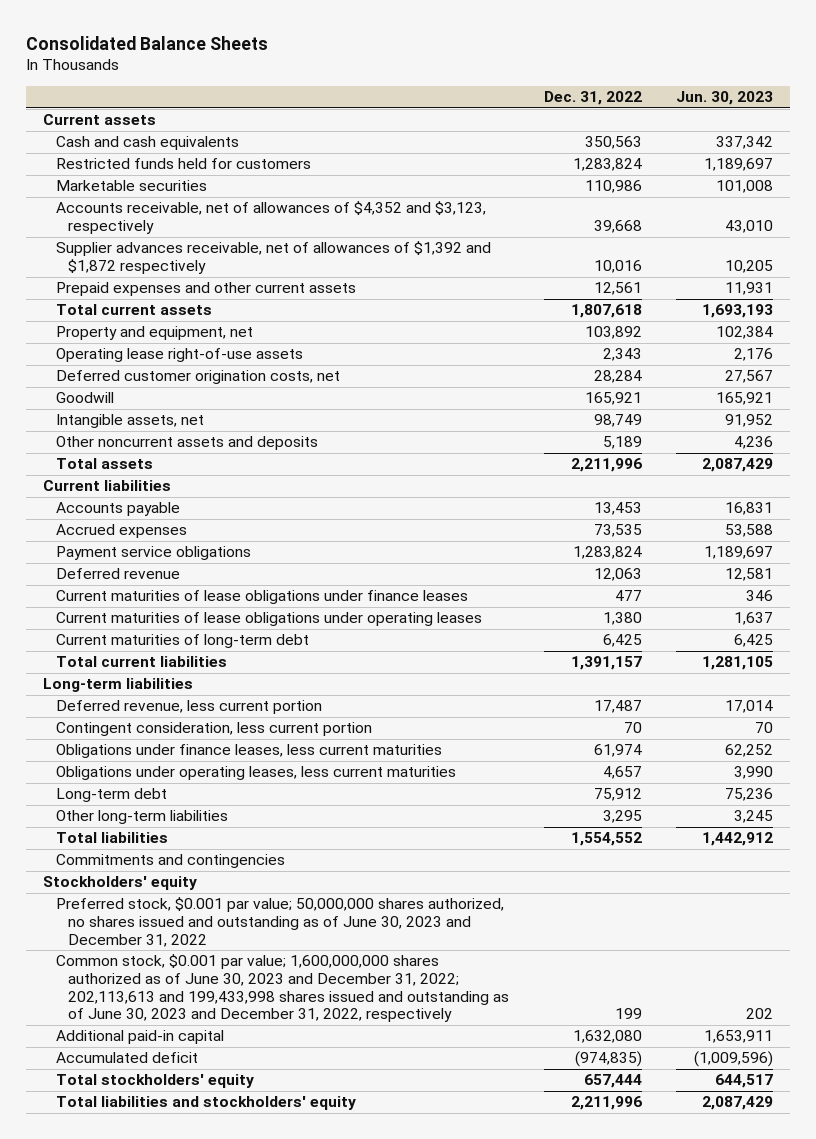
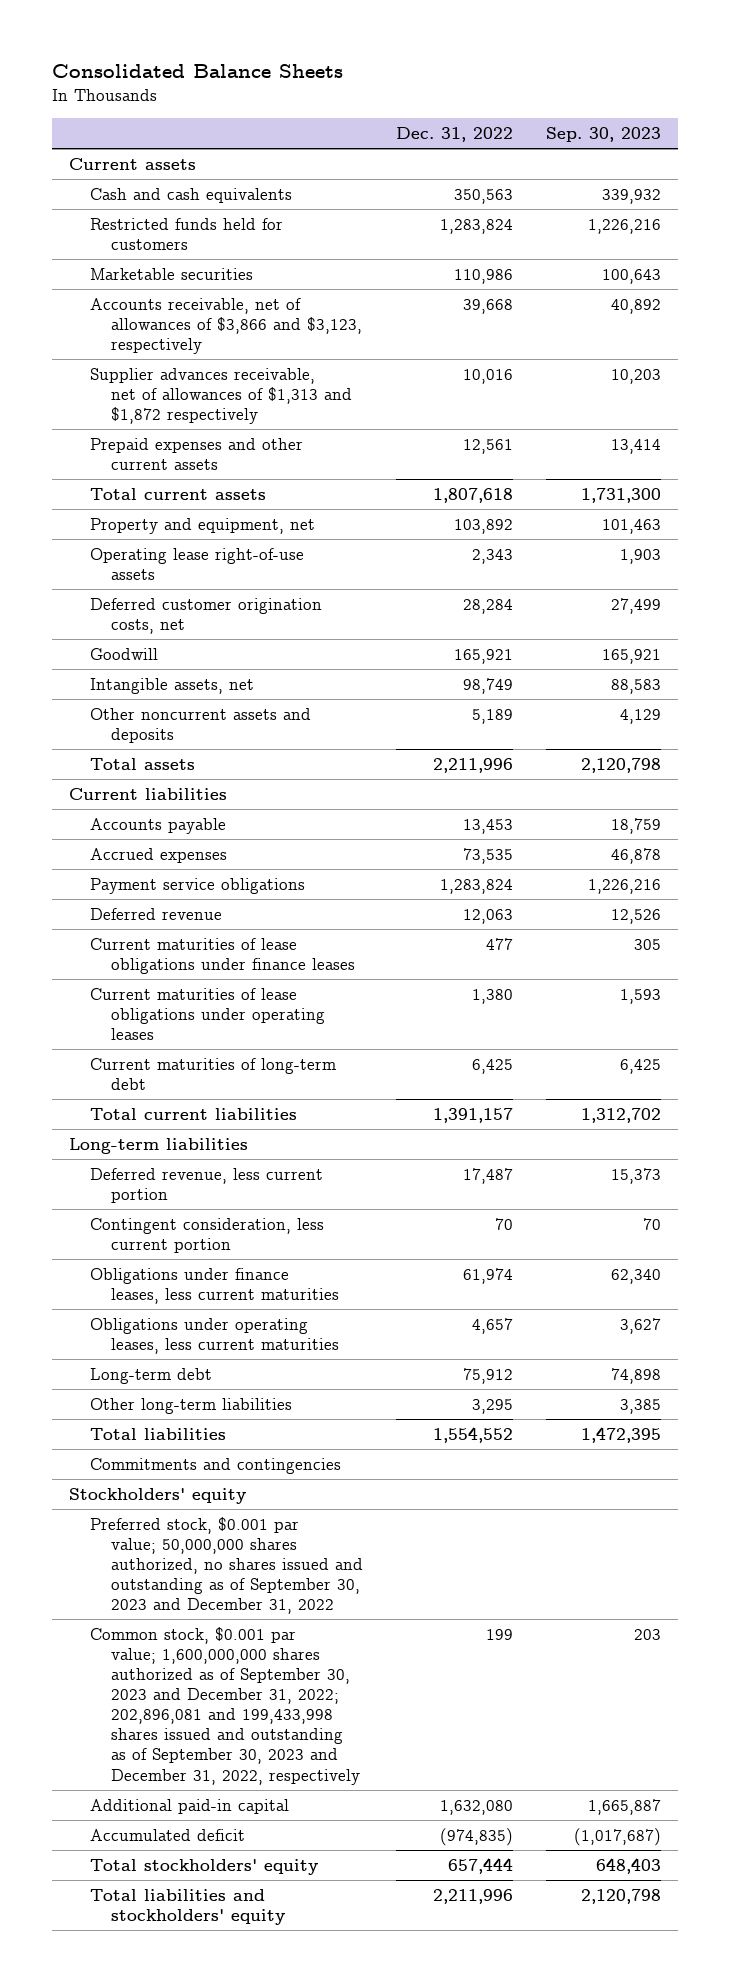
- | Dec. 31, 2022 | Jun. 30, 2023
+ | Dec. 31, 2022 | Sep. 30, 2023
- Accounts receivable, net of allowances of $4,352 and $3,123, respectively | 39,668 | 43,010
- Supplier advances receivable, net of allowances of $1,392 and $1,872 respectively | 10,016 | 10,205
+ Accounts receivable, net of allowances of $3,866 and $3,123, respectively | 39,668 | 40,892
+ Supplier advances receivable, net of allowances of $1,313 and $1,872 respectively | 10,016 | 10,203
- Preferred stock, $0.001 par value; 50,000,000 shares authorized, no shares issued and outstanding as of June 30, 2023 and December 31, 2022
- Common stock, $0.001 par value; 1,600,000,000 shares authorized as of June 30, 2023 and December 31, 2022; 202,113,613 and 199,433,998 shares issued and outstanding as of June 30, 2023 and December 31, 2022, respectively | 199 | 202
+ Preferred stock, $0.001 par value; 50,000,000 shares authorized, no shares issued and outstanding as of September 30, 2023 and December 31, 2022
+ Common stock, $0.001 par value; 1,600,000,000 shares authorized as of September 30, 2023 and December 31, 2022; 202,896,081 and 199,433,998 shares issued and outstanding as of September 30, 2023 and December 31, 2022, respectively | 199 | 203

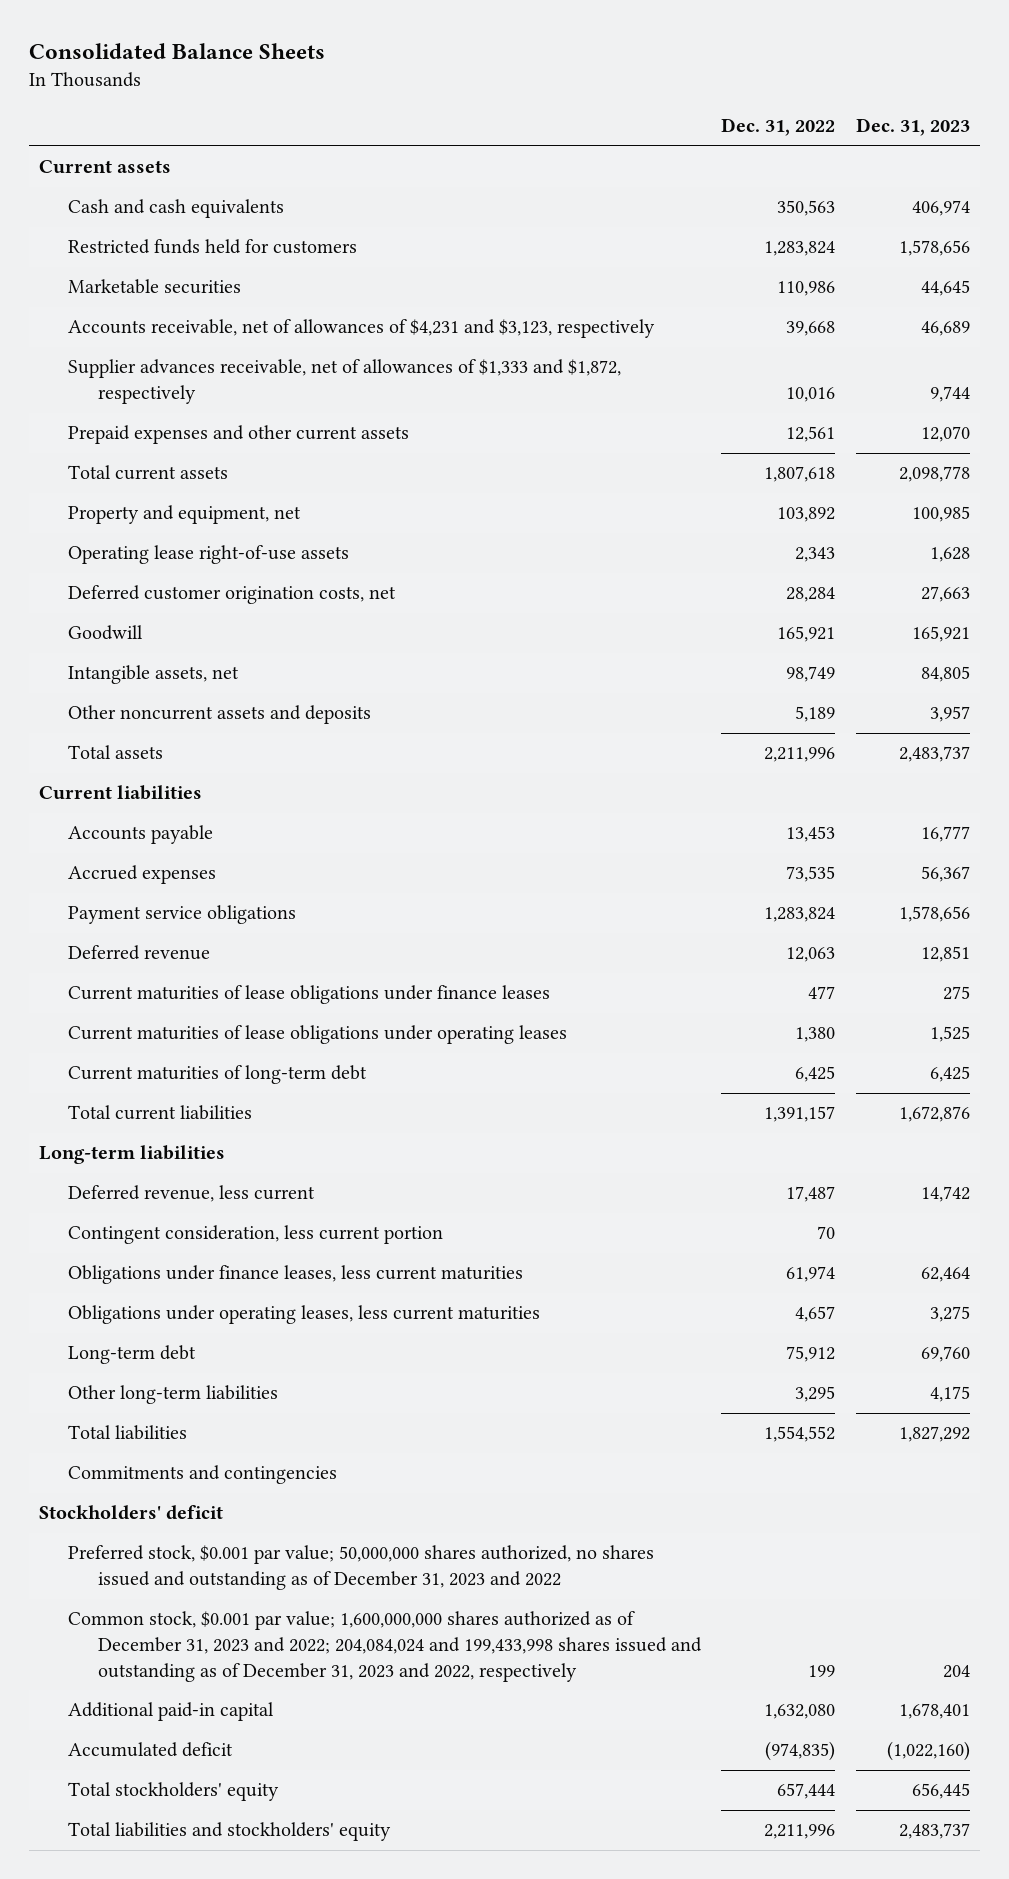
- | Dec. 31, 2022 | Sep. 30, 2023
+ | Dec. 31, 2022 | Dec. 31, 2023
- Accounts receivable, net of allowances of $3,866 and $3,123, respectively | 39,668 | 40,892
- Supplier advances receivable, net of allowances of $1,313 and $1,872 respectively | 10,016 | 10,203
+ Accounts receivable, net of allowances of $4,231 and $3,123, respectively | 39,668 | 46,689
+ Supplier advances receivable, net of allowances of $1,333 and $1,872, respectively | 10,016 | 9,744
- Deferred revenue, less current portion | 17,487 | 15,373
+ Deferred revenue, less current | 17,487 | 14,742
- Stockholders' equity
- Preferred stock, $0.001 par value; 50,000,000 shares authorized, no shares issued and outstanding as of September 30, 2023 and December 31, 2022
- Common stock, $0.001 par value; 1,600,000,000 shares authorized as of September 30, 2023 and December 31, 2022; 202,896,081 and 199,433,998 shares issued and outstanding as of September 30, 2023 and December 31, 2022, respectively | 199 | 203
+ Stockholders' deficit
+ Preferred stock, $0.001 par value; 50,000,000 shares authorized, no shares issued and outstanding as of December 31, 2023 and 2022
+ Common stock, $0.001 par value; 1,600,000,000 shares authorized as of December 31, 2023 and 2022; 204,084,024 and 199,433,998 shares issued and outstanding as of December 31, 2023 and 2022, respectively | 199 | 204

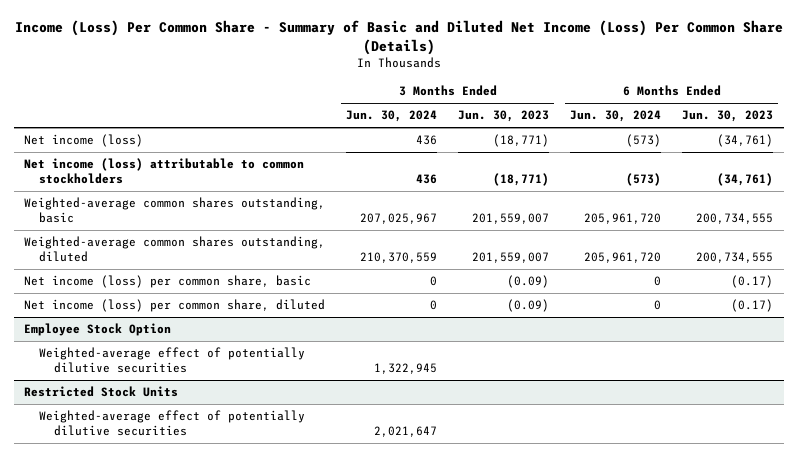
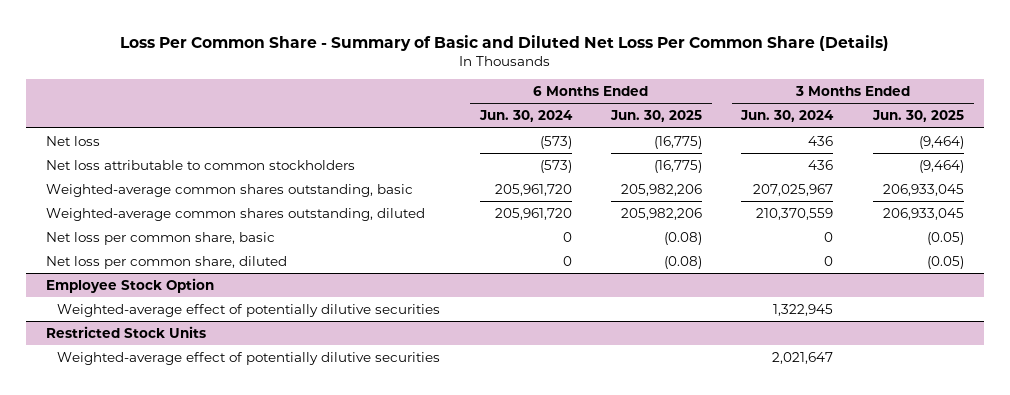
- Income (Loss) Per Common Share - Summary of Basic and Diluted Net Income (Loss) Per Common Share (Details)
+ Loss Per Common Share - Summary of Basic and Diluted Net Loss Per Common Share (Details)
- | 3 Months Ended Jun. 30, 2024 | 3 Months Ended Jun. 30, 2023 | 6 Months Ended Jun. 30, 2024 | 6 Months Ended Jun. 30, 2023
+ | 6 Months Ended Jun. 30, 2024 | 6 Months Ended Jun. 30, 2025 | 3 Months Ended Jun. 30, 2024 | 3 Months Ended Jun. 30, 2025
- Net income (loss) | 436 | (18,771) | (573) | (34,761)
- Net income (loss) attributable to common stockholders | 436 | (18,771) | (573) | (34,761)
+ Net loss | (573) | (16,775) | 436 | (9,464)
+ Net loss attributable to common stockholders | (573) | (16,775) | 436 | (9,464)
- Net income (loss) per common share, basic | 0 | (0.09) | 0 | (0.17)
- Net income (loss) per common share, diluted | 0 | (0.09) | 0 | (0.17)
+ Net loss per common share, basic | 0 | (0.08) | 0 | (0.05)
+ Net loss per common share, diluted | 0 | (0.08) | 0 | (0.05)

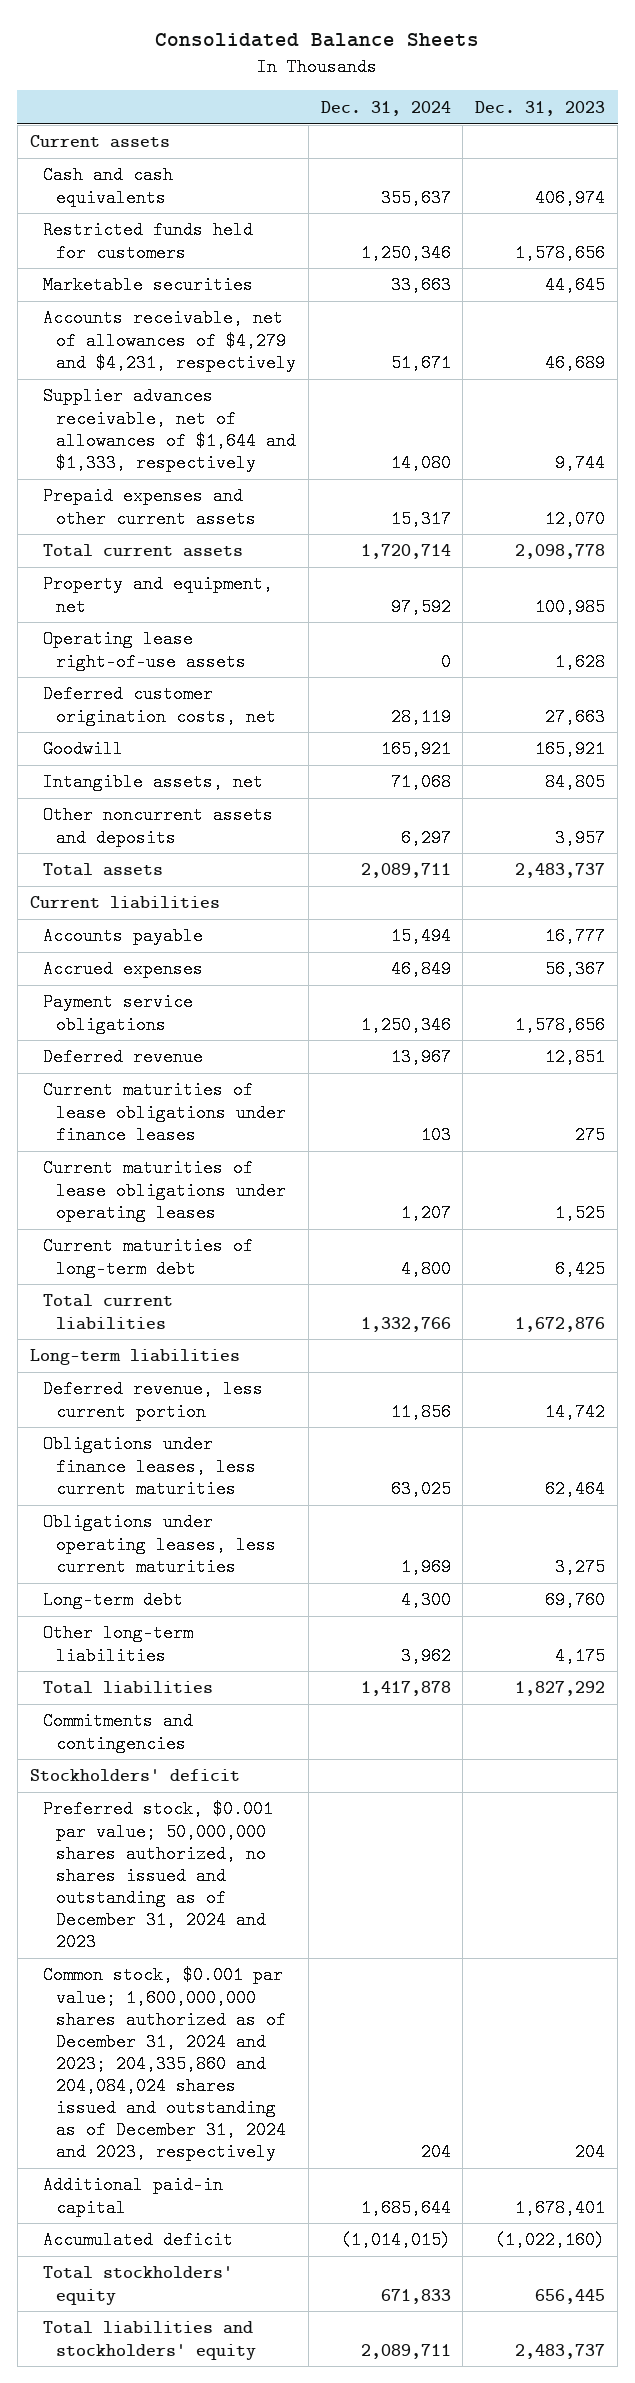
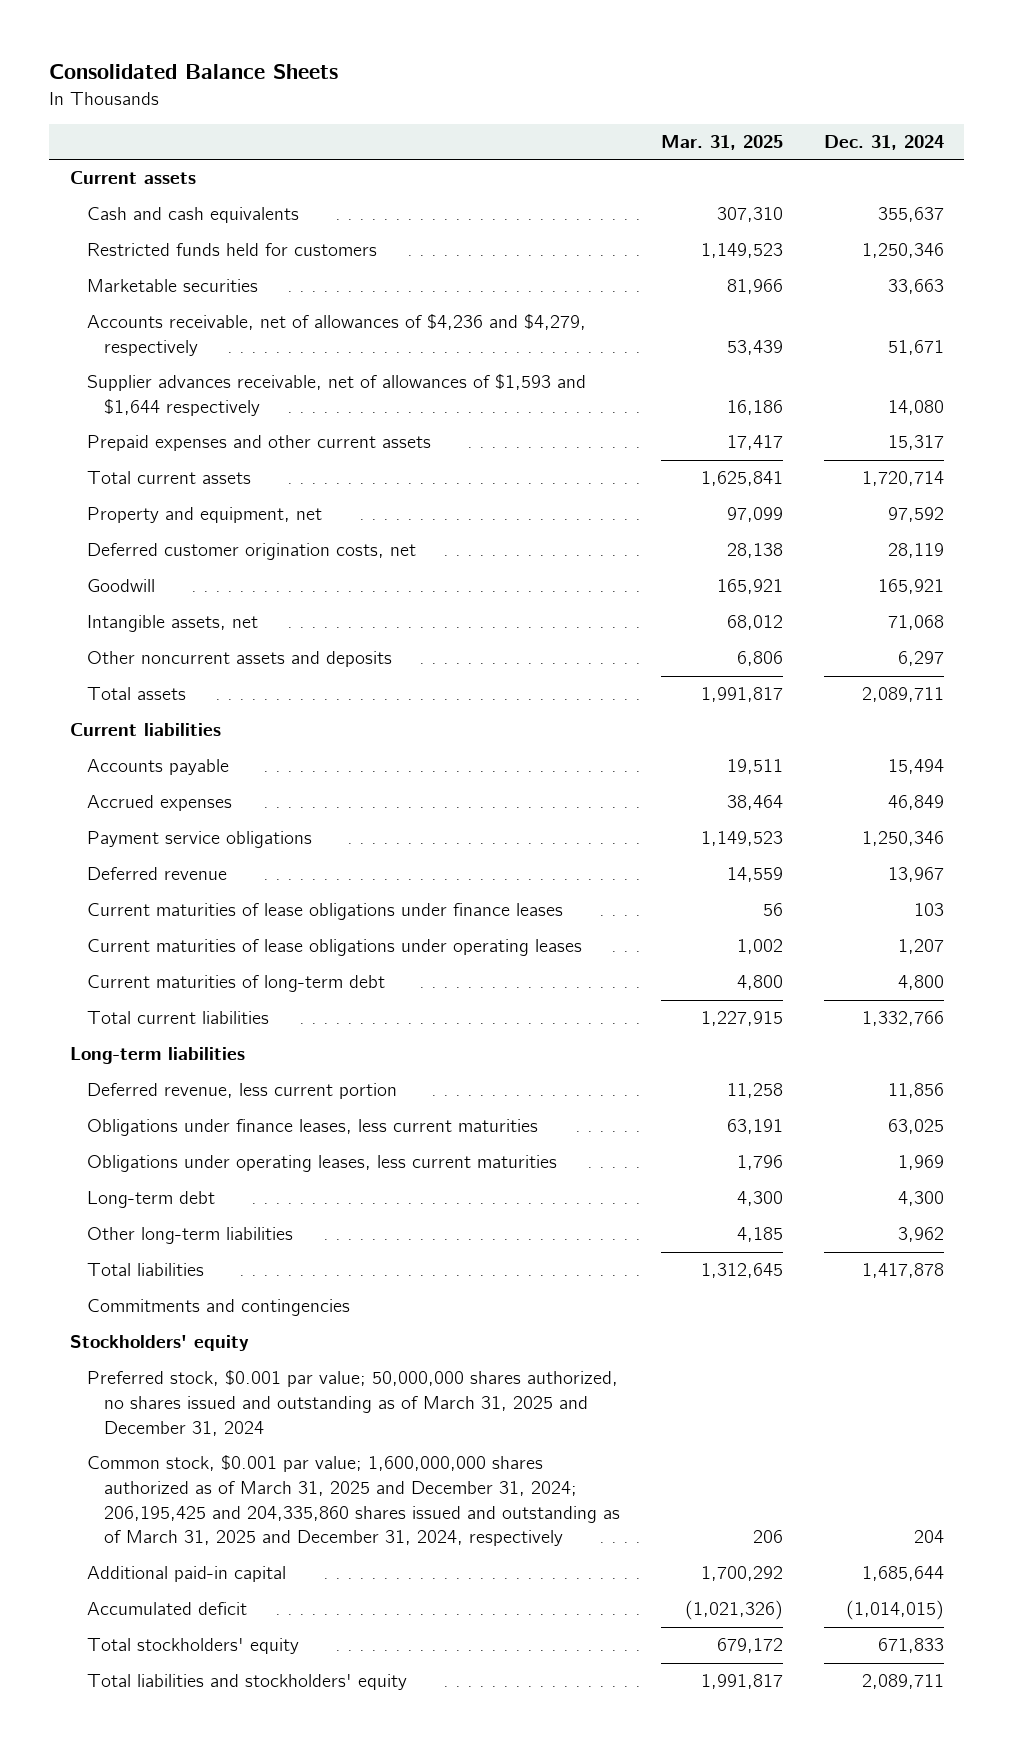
- | Dec. 31, 2024 | Dec. 31, 2023
+ | Mar. 31, 2025 | Dec. 31, 2024
- Accounts receivable, net of allowances of $4,279 and $4,231, respectively | 51,671 | 46,689
- Supplier advances receivable, net of allowances of $1,644 and $1,333, respectively | 14,080 | 9,744
+ Accounts receivable, net of allowances of $4,236 and $4,279, respectively | 53,439 | 51,671
+ Supplier advances receivable, net of allowances of $1,593 and $1,644 respectively | 16,186 | 14,080
- Operating lease right-of-use assets | 0 | 1,628
- Stockholders' deficit
- Preferred stock, $0.001 par value; 50,000,000 shares authorized, no shares issued and outstanding as of December 31, 2024 and 2023
- Common stock, $0.001 par value; 1,600,000,000 shares authorized as of December 31, 2024 and 2023; 204,335,860 and 204,084,024 shares issued and outstanding as of December 31, 2024 and 2023, respectively | 204 | 204
+ Stockholders' equity
+ Preferred stock, $0.001 par value; 50,000,000 shares authorized, no shares issued and outstanding as of March 31, 2025 and December 31, 2024
+ Common stock, $0.001 par value; 1,600,000,000 shares authorized as of March 31, 2025 and December 31, 2024; 206,195,425 and 204,335,860 shares issued and outstanding as of March 31, 2025 and December 31, 2024, respectively | 206 | 204

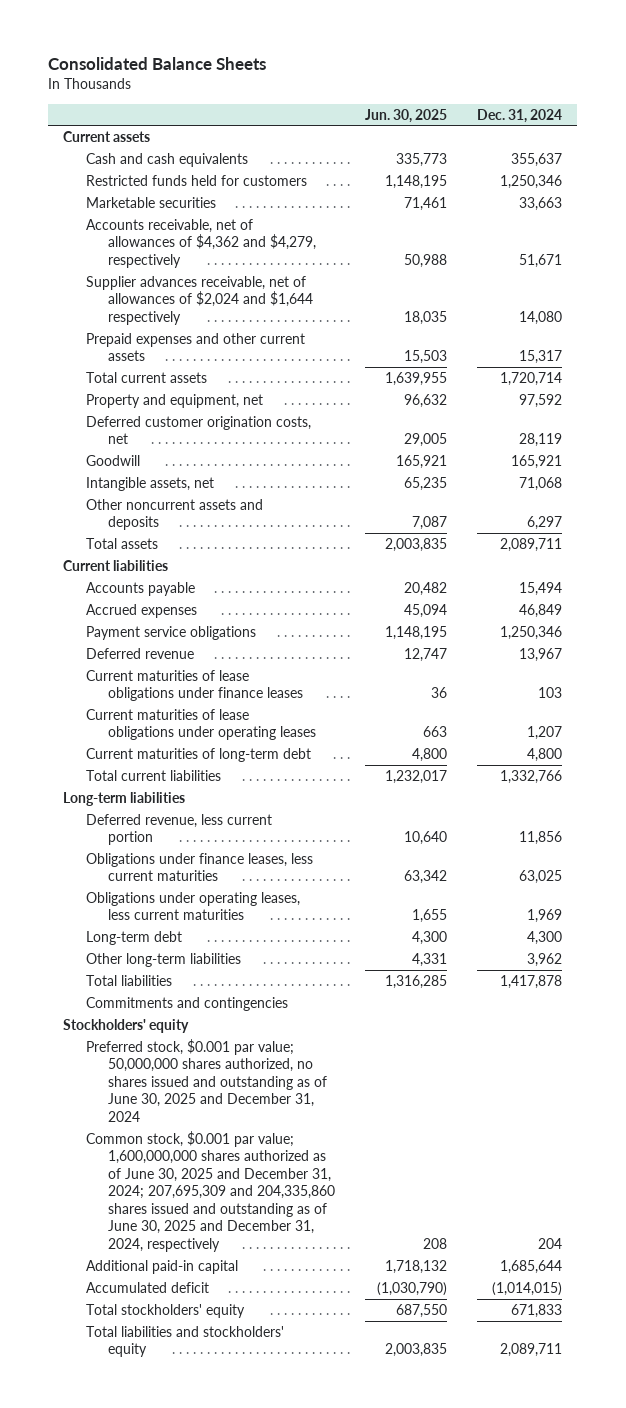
- | Mar. 31, 2025 | Dec. 31, 2024
+ | Jun. 30, 2025 | Dec. 31, 2024
- Accounts receivable, net of allowances of $4,236 and $4,279, respectively | 53,439 | 51,671
- Supplier advances receivable, net of allowances of $1,593 and $1,644 respectively | 16,186 | 14,080
+ Accounts receivable, net of allowances of $4,362 and $4,279, respectively | 50,988 | 51,671
+ Supplier advances receivable, net of allowances of $2,024 and $1,644 respectively | 18,035 | 14,080
- Preferred stock, $0.001 par value; 50,000,000 shares authorized, no shares issued and outstanding as of March 31, 2025 and December 31, 2024
- Common stock, $0.001 par value; 1,600,000,000 shares authorized as of March 31, 2025 and December 31, 2024; 206,195,425 and 204,335,860 shares issued and outstanding as of March 31, 2025 and December 31, 2024, respectively | 206 | 204
+ Preferred stock, $0.001 par value; 50,000,000 shares authorized, no shares issued and outstanding as of June 30, 2025 and December 31, 2024
+ Common stock, $0.001 par value; 1,600,000,000 shares authorized as of June 30, 2025 and December 31, 2024; 207,695,309 and 204,335,860 shares issued and outstanding as of June 30, 2025 and December 31, 2024, respectively | 208 | 204

